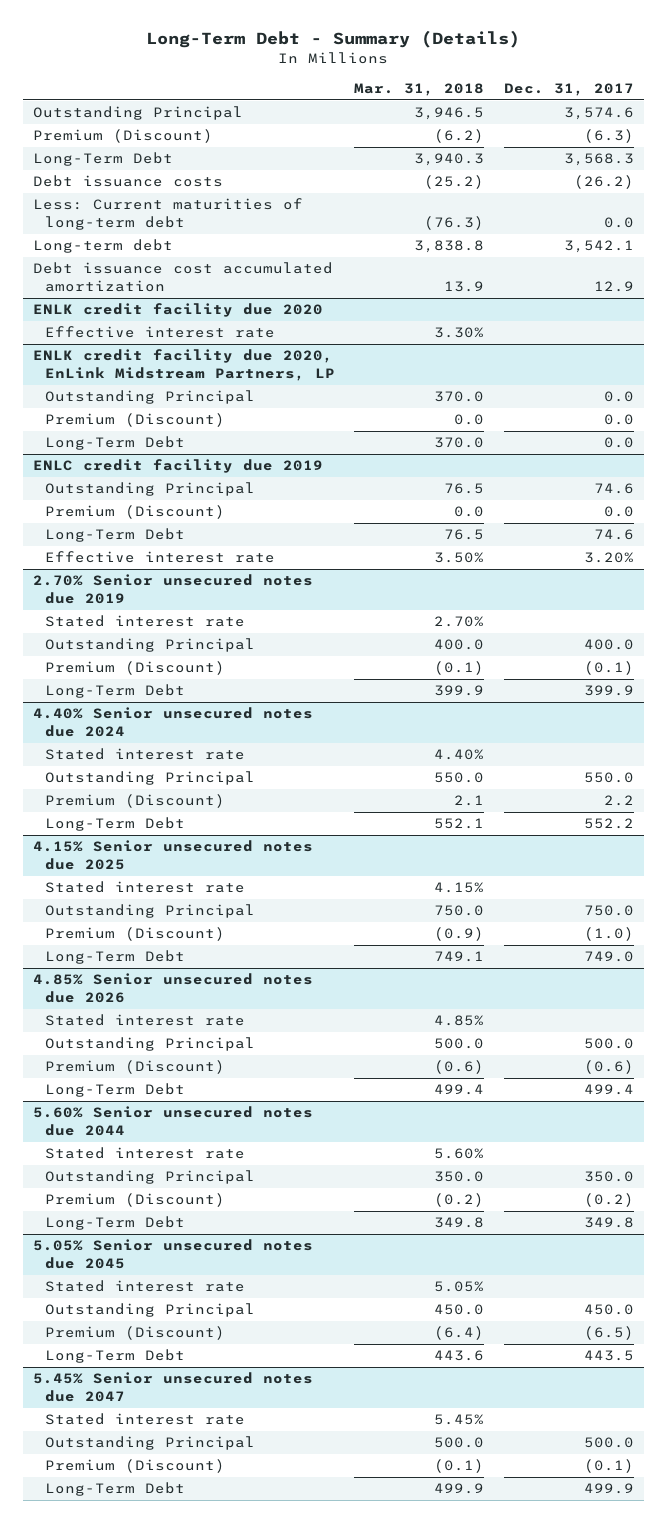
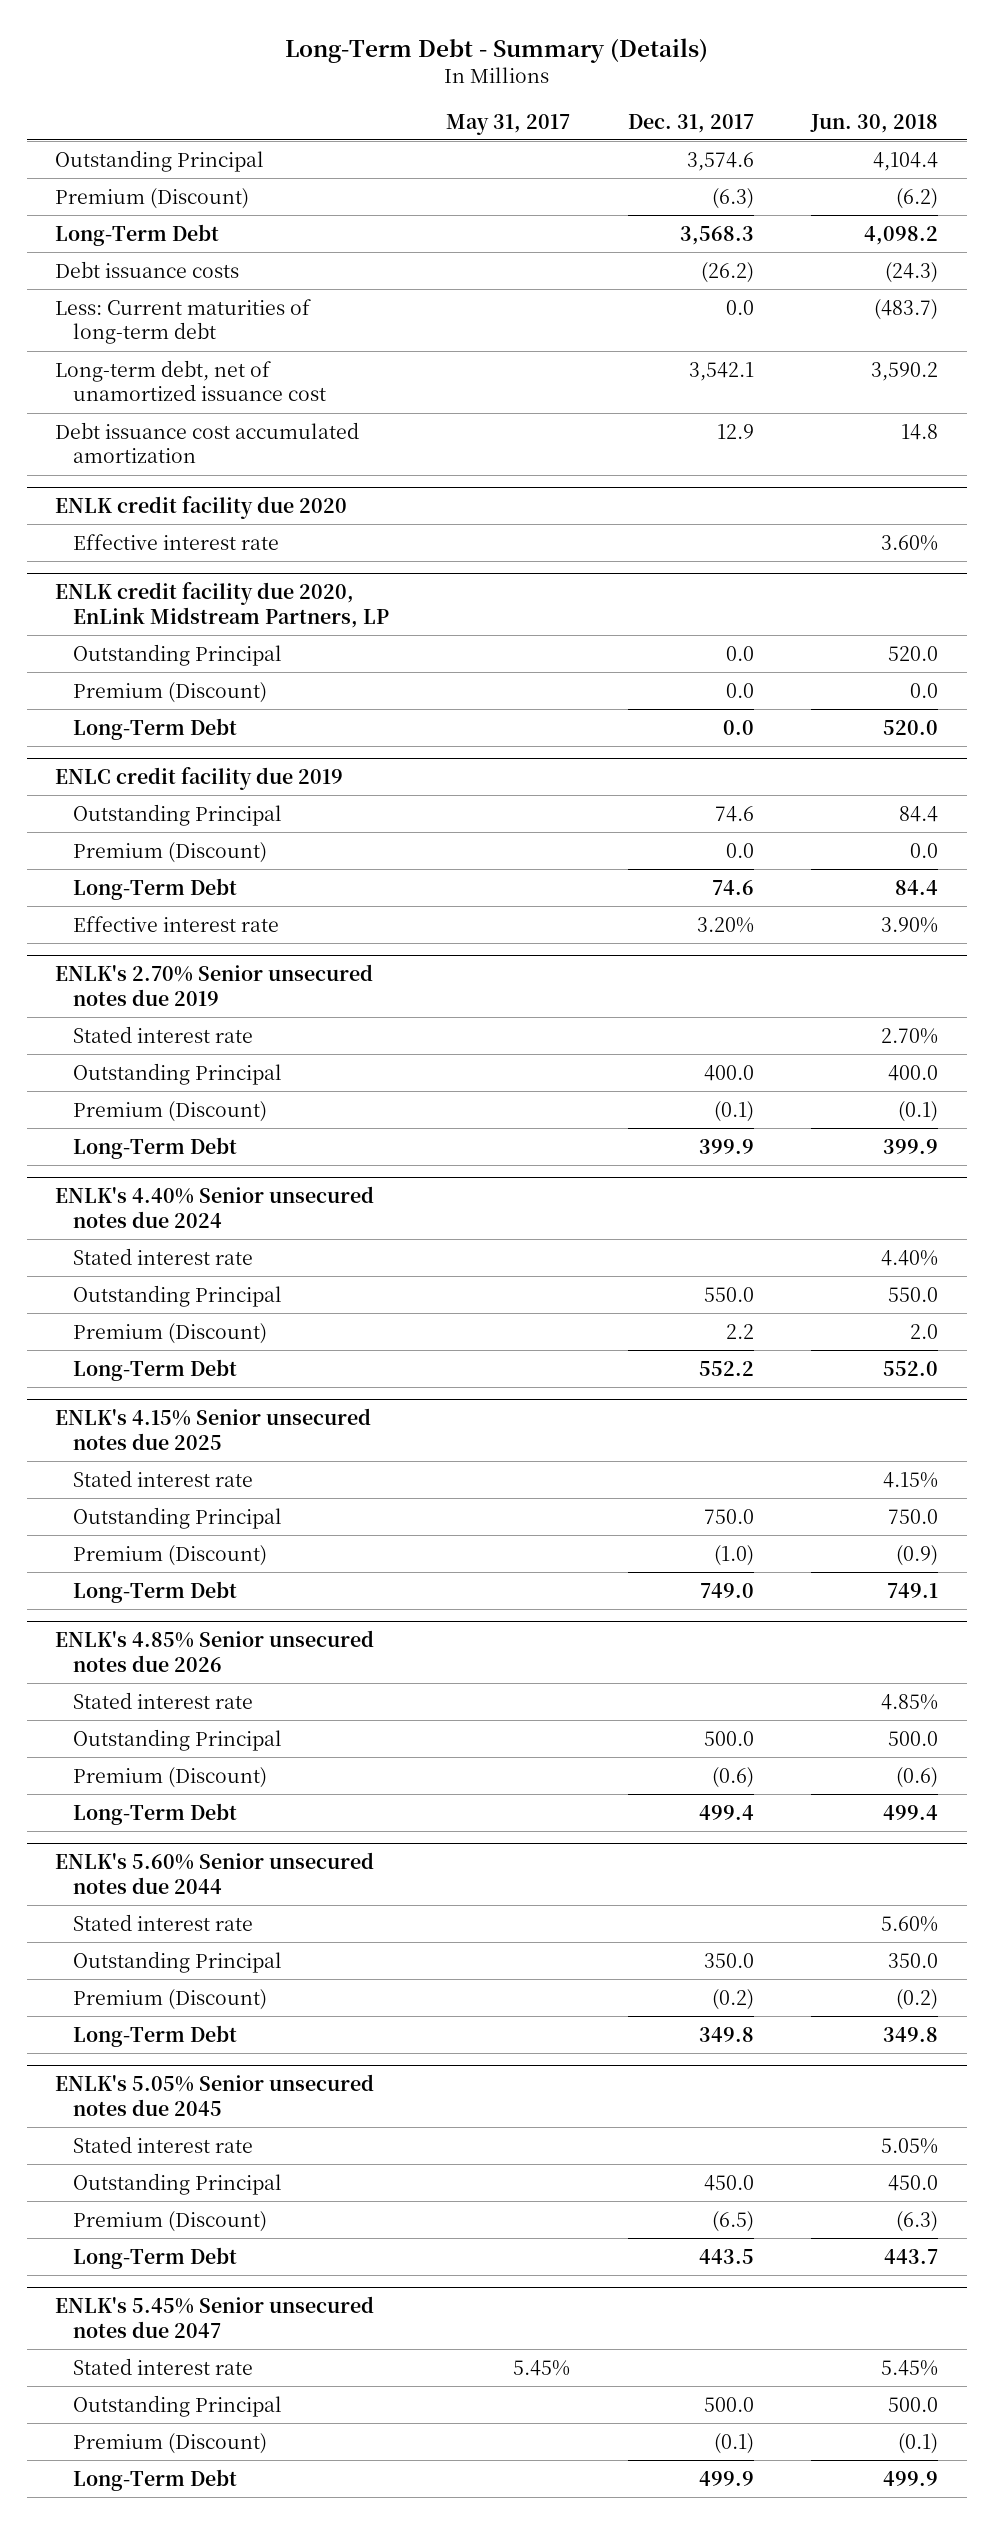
- | Mar. 31, 2018 | Dec. 31, 2017
+ | May 31, 2017 | Dec. 31, 2017 | Jun. 30, 2018
- Long-term debt | 3,838.8 | 3,542.1
+ Long-term debt, net of unamortized issuance cost | | 3,542.1 | 3,590.2
- 2.70% Senior unsecured notes due 2019
+ ENLK's 2.70% Senior unsecured notes due 2019
- 4.40% Senior unsecured notes due 2024
+ ENLK's 4.40% Senior unsecured notes due 2024
- 4.15% Senior unsecured notes due 2025
+ ENLK's 4.15% Senior unsecured notes due 2025
- 4.85% Senior unsecured notes due 2026
+ ENLK's 4.85% Senior unsecured notes due 2026
- 5.60% Senior unsecured notes due 2044
+ ENLK's 5.60% Senior unsecured notes due 2044
- 5.05% Senior unsecured notes due 2045
+ ENLK's 5.05% Senior unsecured notes due 2045
- 5.45% Senior unsecured notes due 2047
+ ENLK's 5.45% Senior unsecured notes due 2047

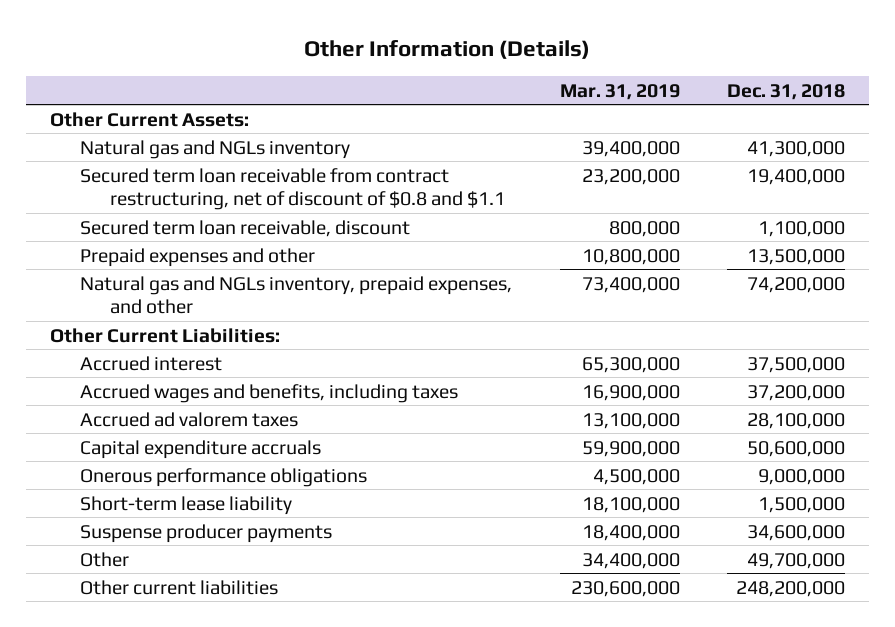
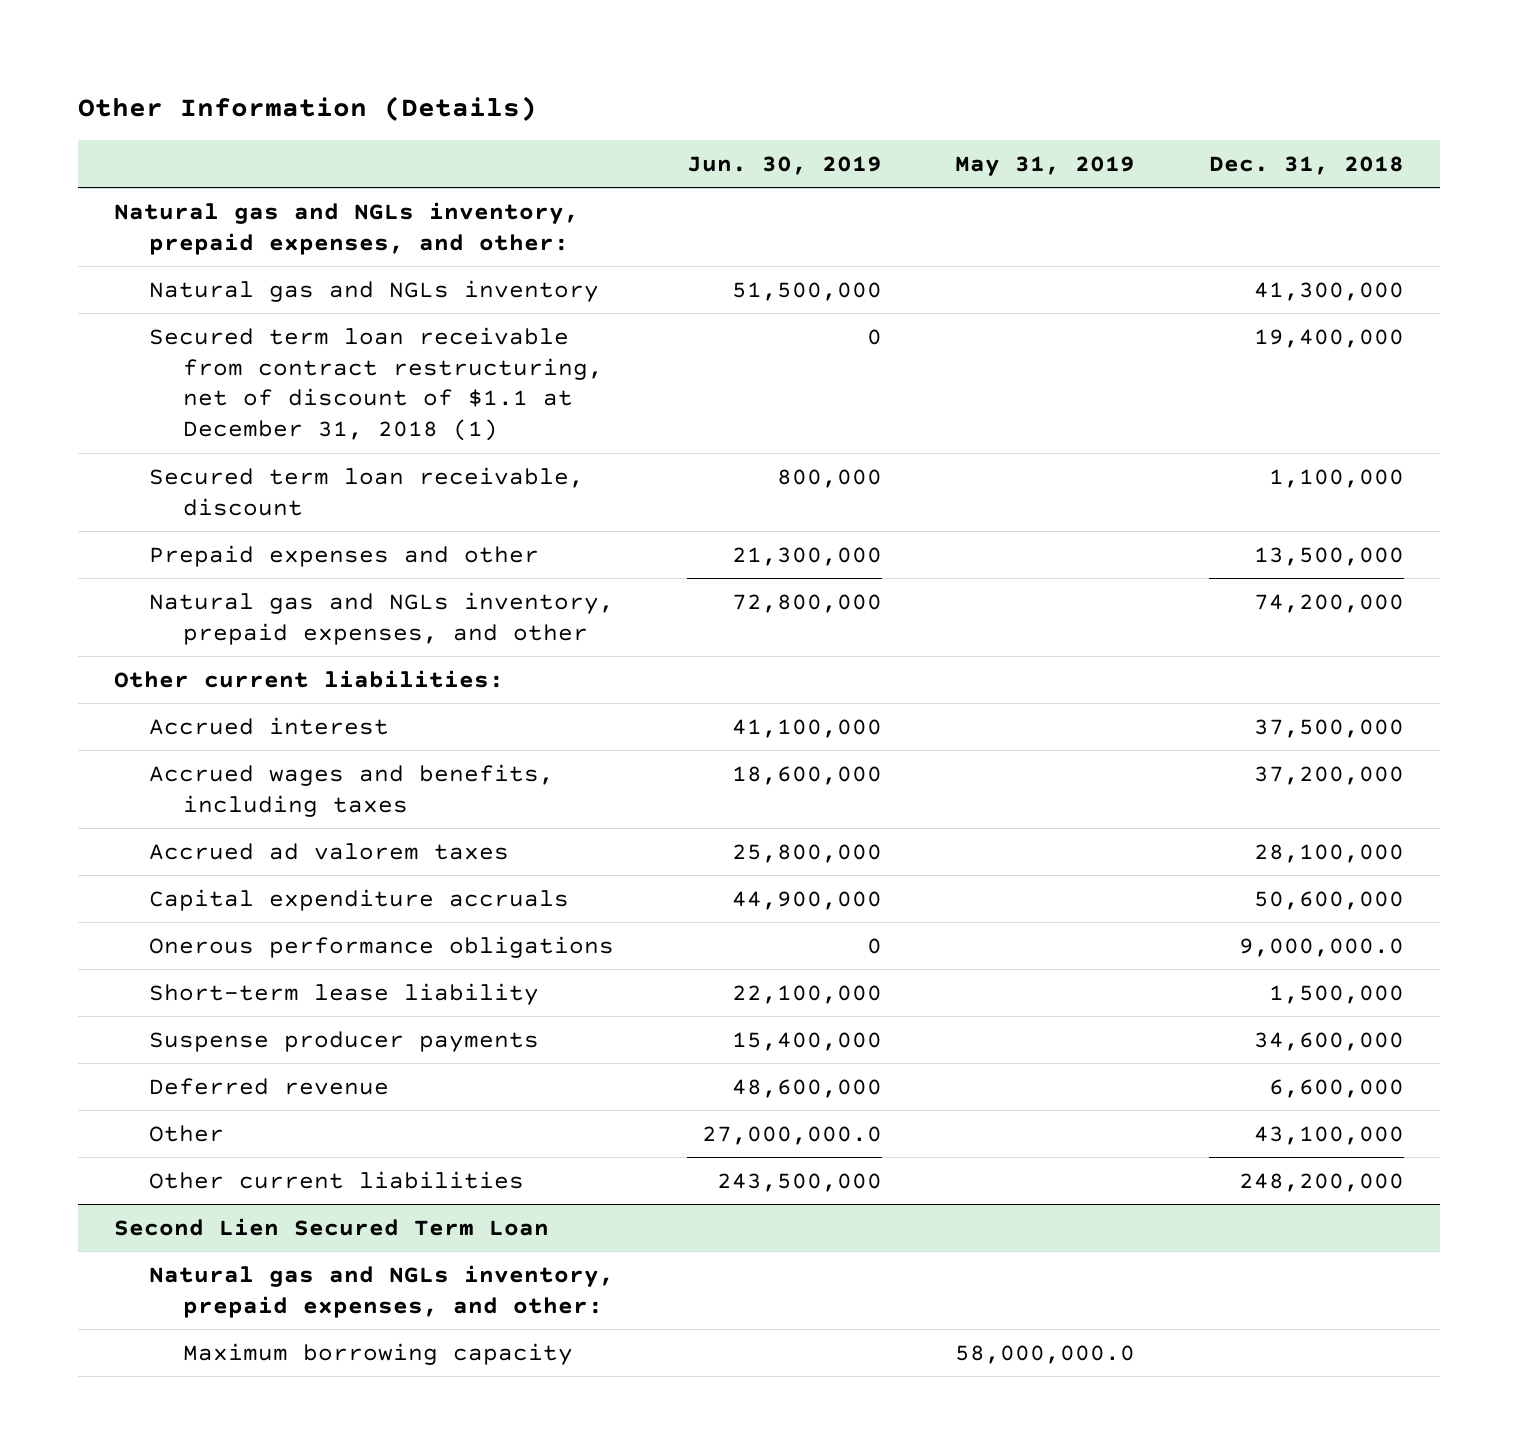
- | Mar. 31, 2019 | Dec. 31, 2018
+ | Jun. 30, 2019 | May 31, 2019 | Dec. 31, 2018
- Other Current Assets:
+ Natural gas and NGLs inventory, prepaid expenses, and other:
- Secured term loan receivable from contract restructuring, net of discount of $0.8 and $1.1 | 23,200,000 | 19,400,000
+ Secured term loan receivable from contract restructuring, net of discount of $1.1 at December 31, 2018 (1) | 0 | | 19,400,000
- Other Current Liabilities:
+ Other current liabilities:
- Onerous performance obligations | 4,500,000 | 9,000,000
+ Onerous performance obligations | 0 | | 9,000,000.0
- Other | 34,400,000 | 49,700,000
+ Deferred revenue | 48,600,000 | | 6,600,000
+ Other | 27,000,000.0 | | 43,100,000
+ Second Lien Secured Term Loan
+ Natural gas and NGLs inventory, prepaid expenses, and other:
+ Maximum borrowing capacity | | 58,000,000.0 |

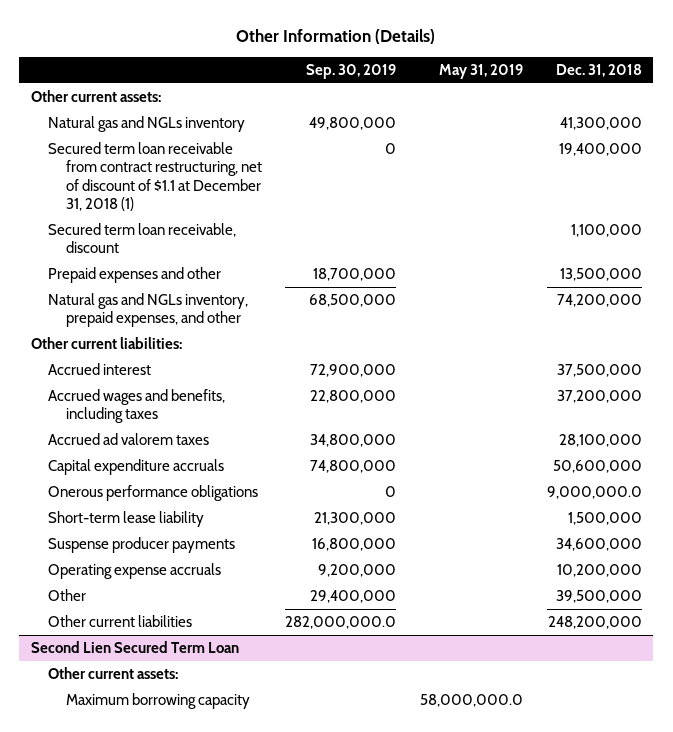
- | Jun. 30, 2019 | May 31, 2019 | Dec. 31, 2018
+ | Sep. 30, 2019 | May 31, 2019 | Dec. 31, 2018
- Natural gas and NGLs inventory, prepaid expenses, and other:
+ Other current assets:
- Deferred revenue | 48,600,000 | | 6,600,000
- Other | 27,000,000.0 | | 43,100,000
+ Operating expense accruals | 9,200,000 | | 10,200,000
+ Other | 29,400,000 | | 39,500,000
@ Second Lien Secured Term Loan
- Natural gas and NGLs inventory, prepaid expenses, and other:
+ Other current assets:

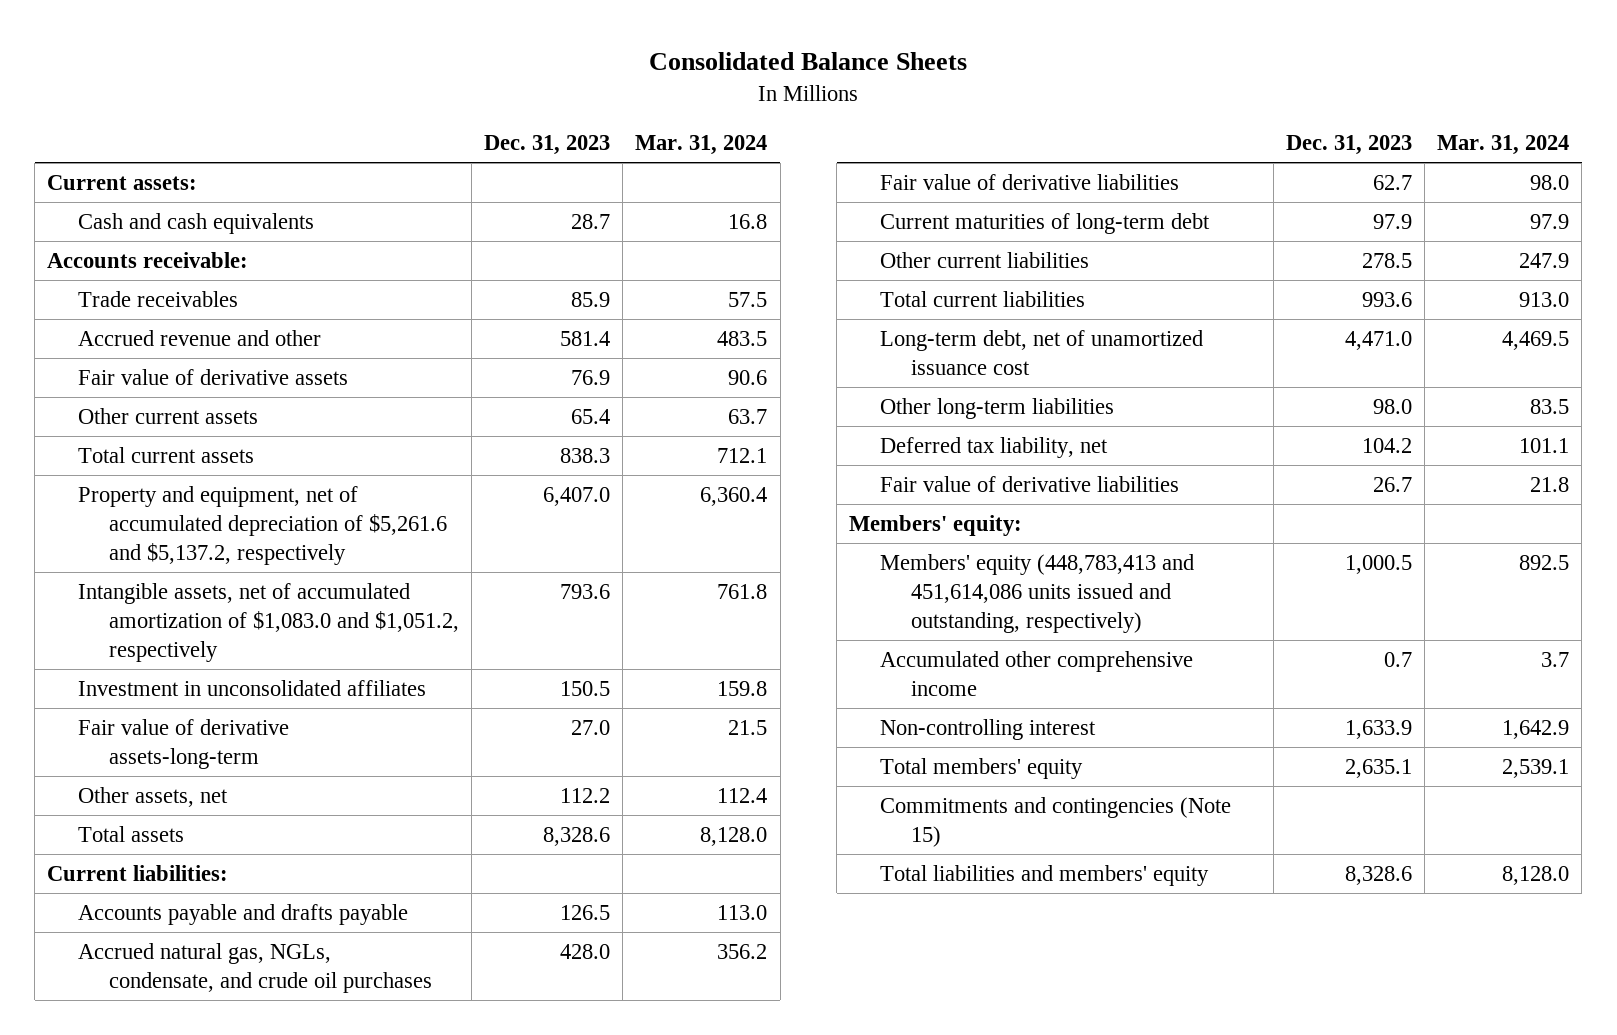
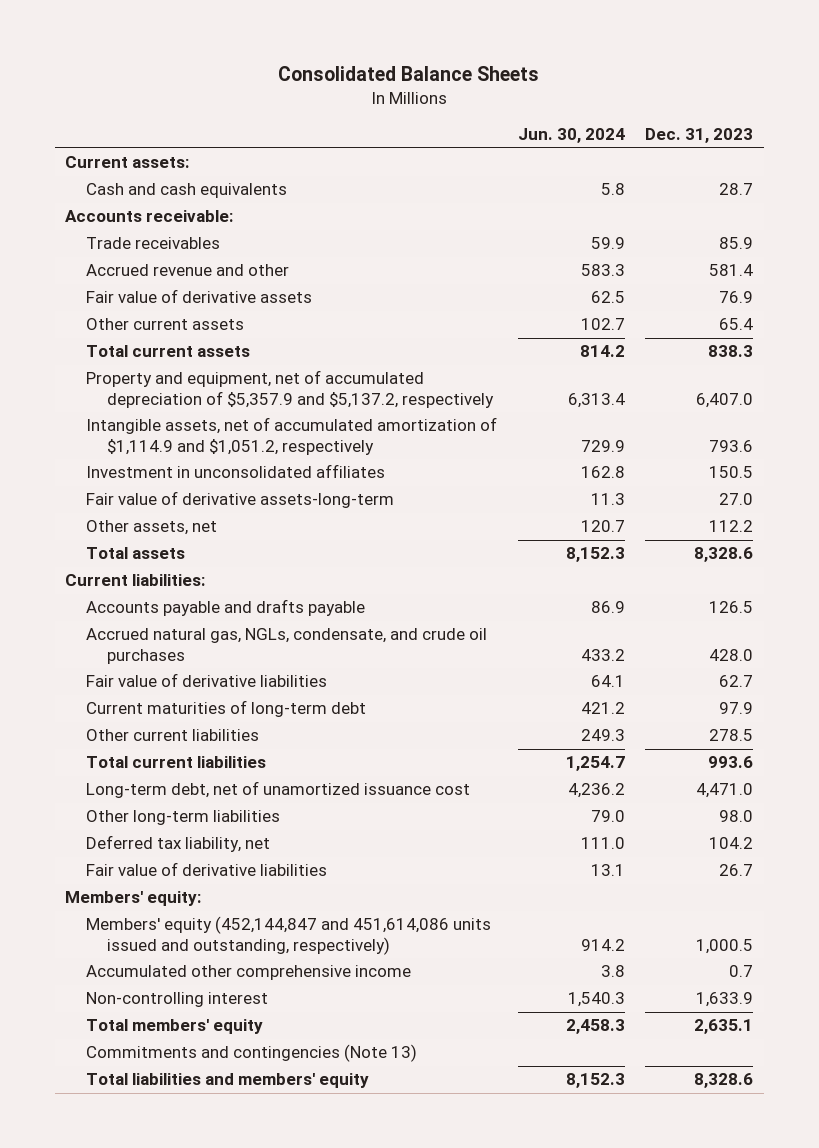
- | Dec. 31, 2023 | Mar. 31, 2024
+ | Jun. 30, 2024 | Dec. 31, 2023
- Property and equipment, net of accumulated depreciation of $5,261.6 and $5,137.2, respectively | 6,407.0 | 6,360.4
- Intangible assets, net of accumulated amortization of $1,083.0 and $1,051.2, respectively | 793.6 | 761.8
+ Property and equipment, net of accumulated depreciation of $5,357.9 and $5,137.2, respectively | 6,313.4 | 6,407.0
+ Intangible assets, net of accumulated amortization of $1,114.9 and $1,051.2, respectively | 729.9 | 793.6
- Members' equity (448,783,413 and 451,614,086 units issued and outstanding, respectively) | 1,000.5 | 892.5
+ Members' equity (452,144,847 and 451,614,086 units issued and outstanding, respectively) | 914.2 | 1,000.5
- Commitments and contingencies (Note 15)
+ Commitments and contingencies (Note 13)

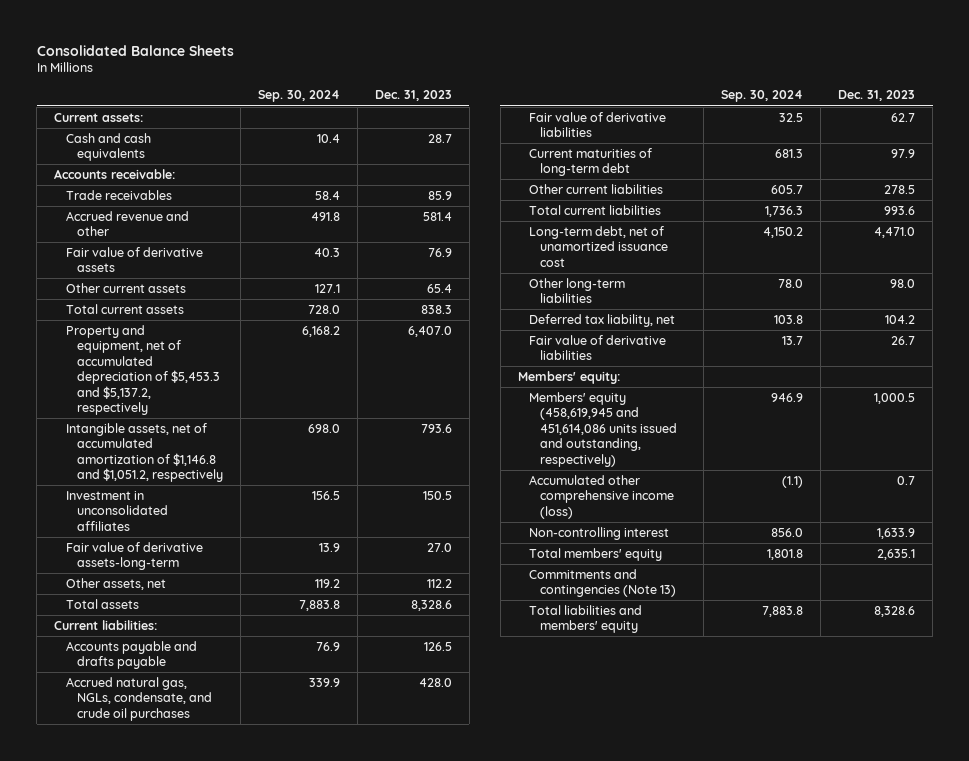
- | Jun. 30, 2024 | Dec. 31, 2023
+ | Sep. 30, 2024 | Dec. 31, 2023
- Property and equipment, net of accumulated depreciation of $5,357.9 and $5,137.2, respectively | 6,313.4 | 6,407.0
- Intangible assets, net of accumulated amortization of $1,114.9 and $1,051.2, respectively | 729.9 | 793.6
+ Property and equipment, net of accumulated depreciation of $5,453.3 and $5,137.2, respectively | 6,168.2 | 6,407.0
+ Intangible assets, net of accumulated amortization of $1,146.8 and $1,051.2, respectively | 698.0 | 793.6
- Members' equity (452,144,847 and 451,614,086 units issued and outstanding, respectively) | 914.2 | 1,000.5
- Accumulated other comprehensive income | 3.8 | 0.7
+ Members' equity (458,619,945 and 451,614,086 units issued and outstanding, respectively) | 946.9 | 1,000.5
+ Accumulated other comprehensive income (loss) | (1.1) | 0.7

